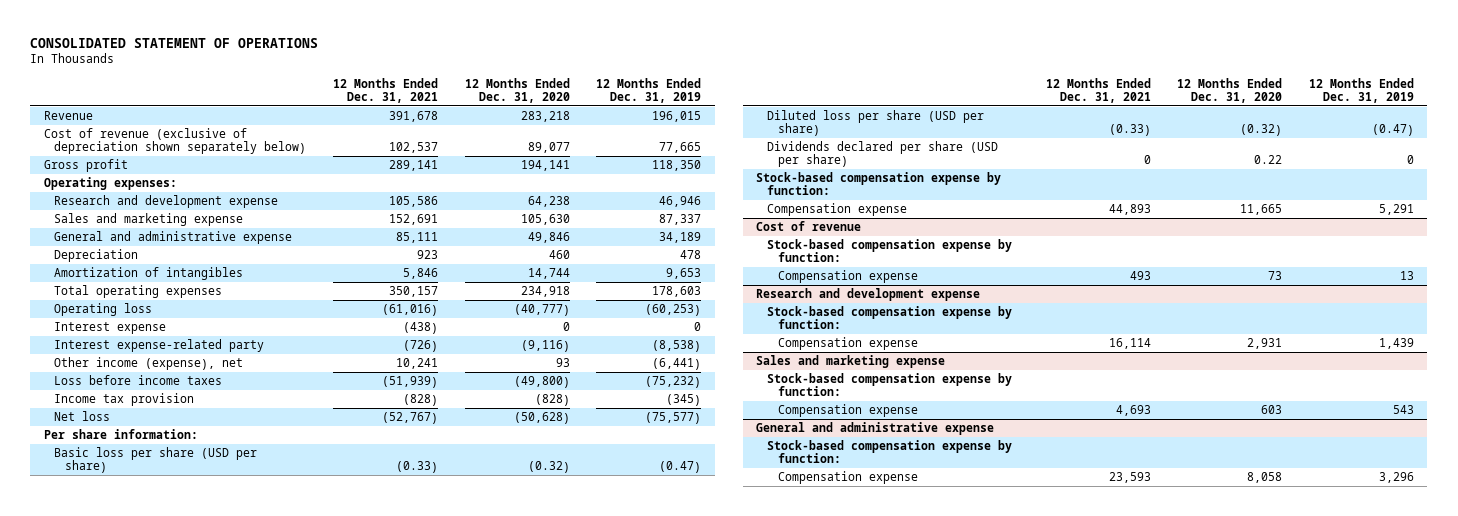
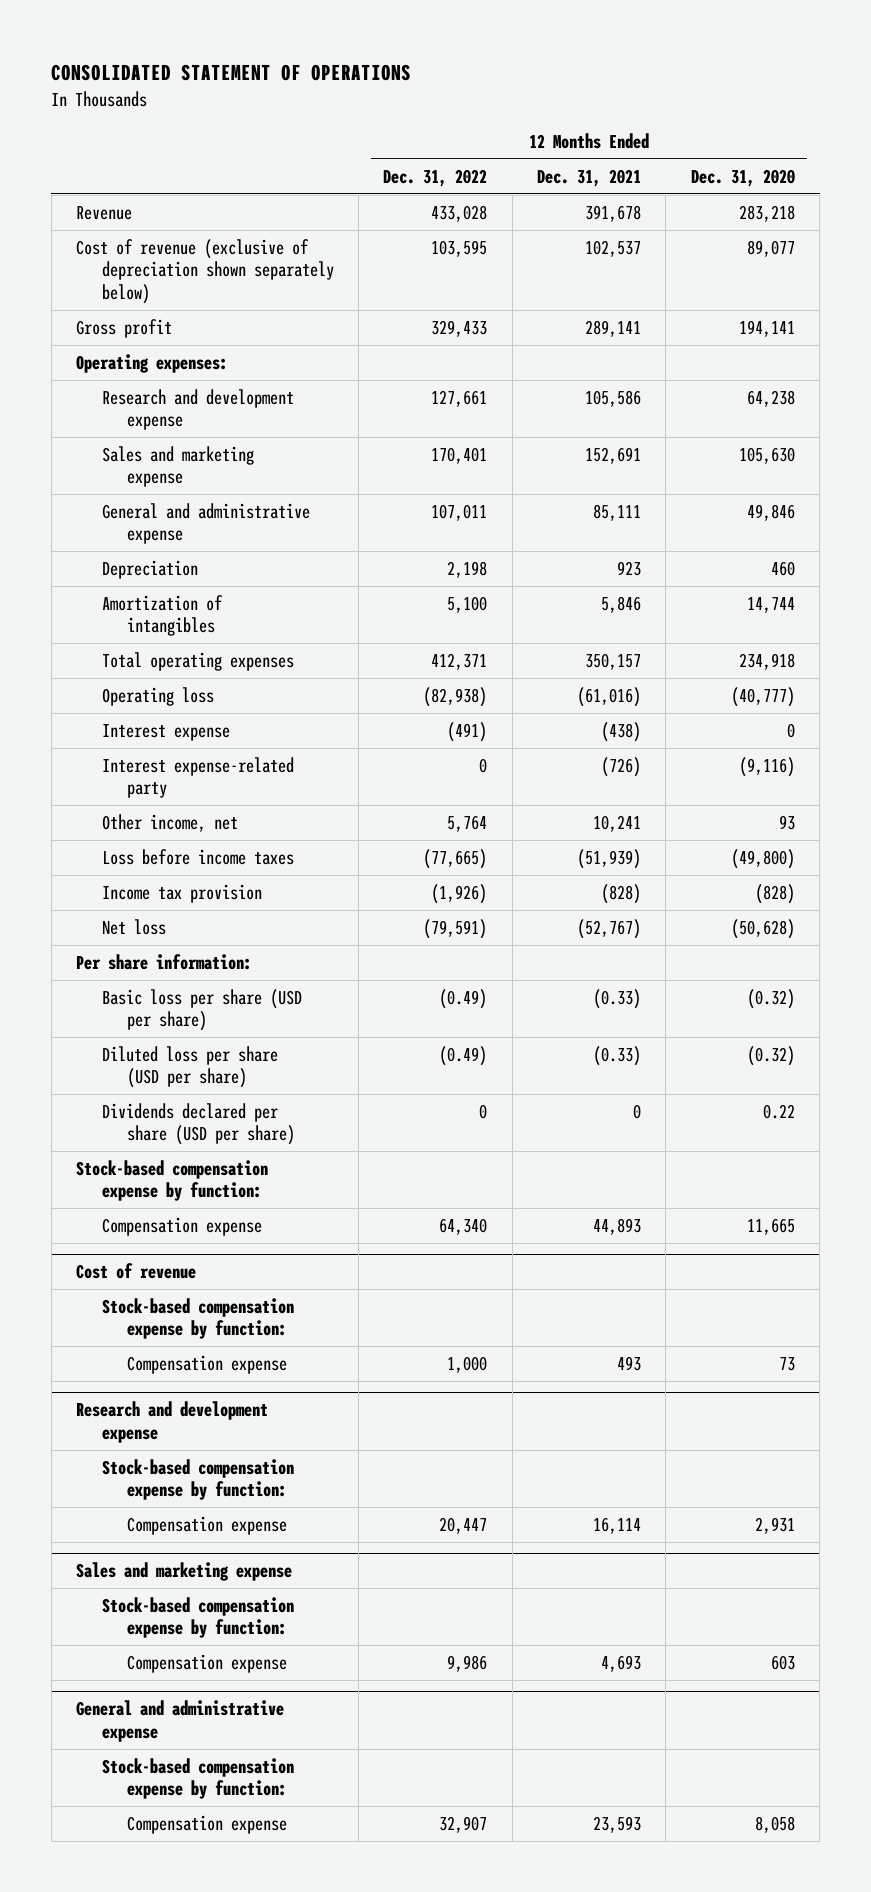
- | 12 Months Ended Dec. 31, 2021 | 12 Months Ended Dec. 31, 2020 | 12 Months Ended Dec. 31, 2019
+ | 12 Months Ended Dec. 31, 2022 | 12 Months Ended Dec. 31, 2021 | 12 Months Ended Dec. 31, 2020
- Other income (expense), net | 10,241 | 93 | (6,441)
+ Other income, net | 5,764 | 10,241 | 93

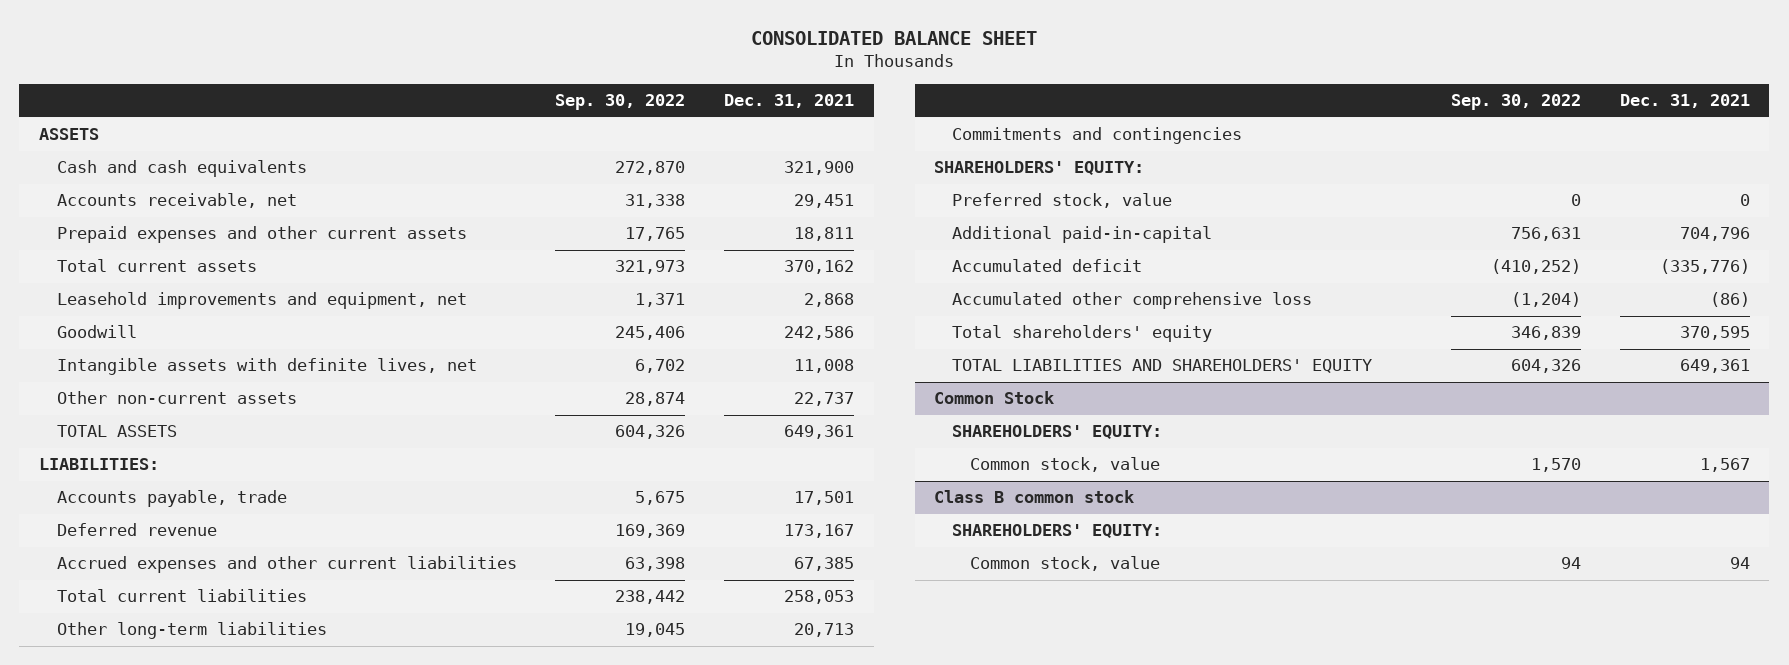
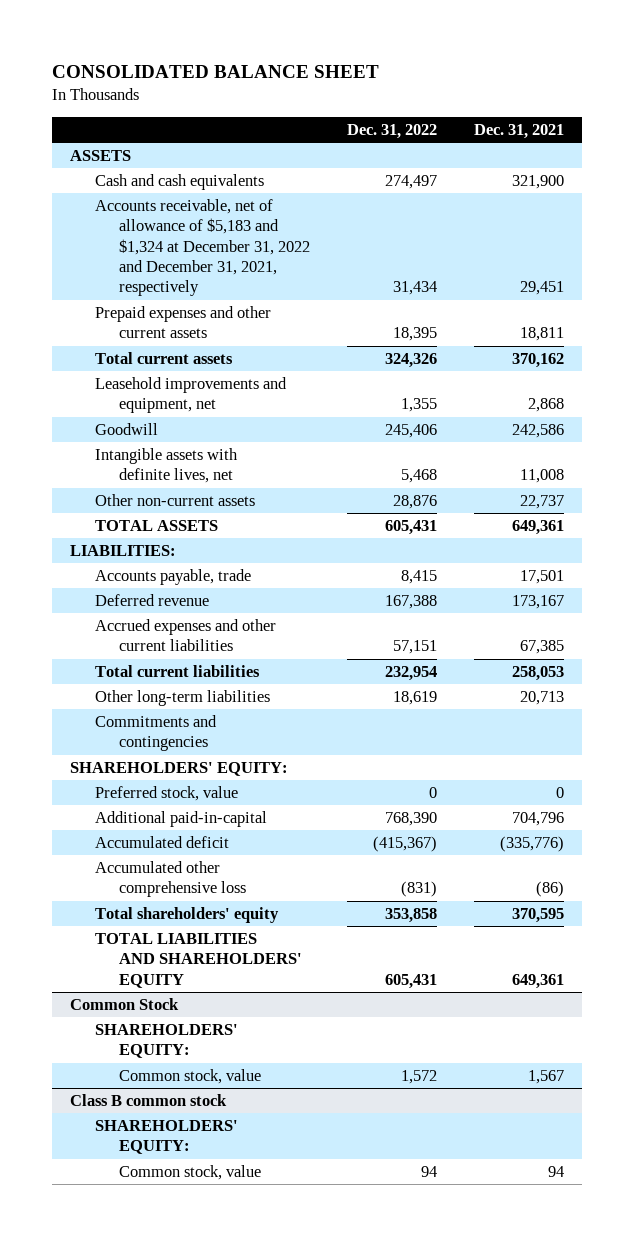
- | Sep. 30, 2022 | Dec. 31, 2021
+ | Dec. 31, 2022 | Dec. 31, 2021
- Accounts receivable, net | 31,338 | 29,451
+ Accounts receivable, net of allowance of $5,183 and $1,324 at December 31, 2022 and December 31, 2021, respectively | 31,434 | 29,451

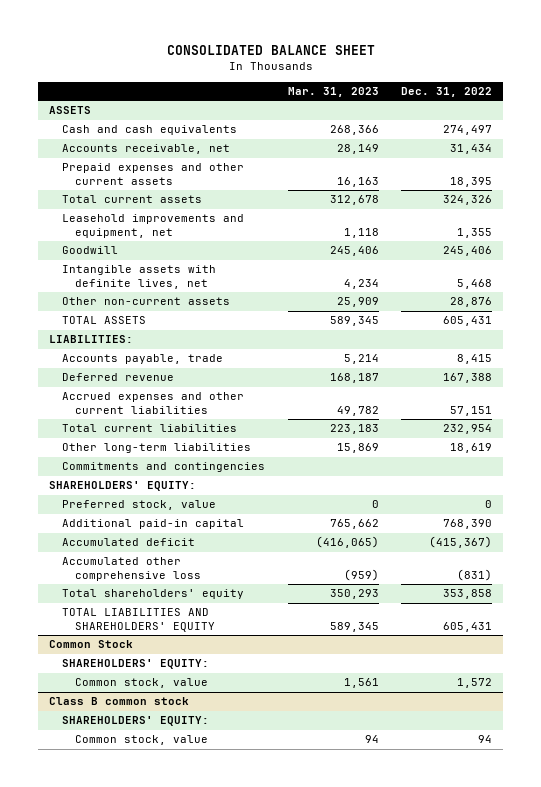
- | Dec. 31, 2022 | Dec. 31, 2021
+ | Mar. 31, 2023 | Dec. 31, 2022
- Accounts receivable, net of allowance of $5,183 and $1,324 at December 31, 2022 and December 31, 2021, respectively | 31,434 | 29,451
+ Accounts receivable, net | 28,149 | 31,434
- Additional paid-in-capital | 768,390 | 704,796
+ Additional paid-in capital | 765,662 | 768,390

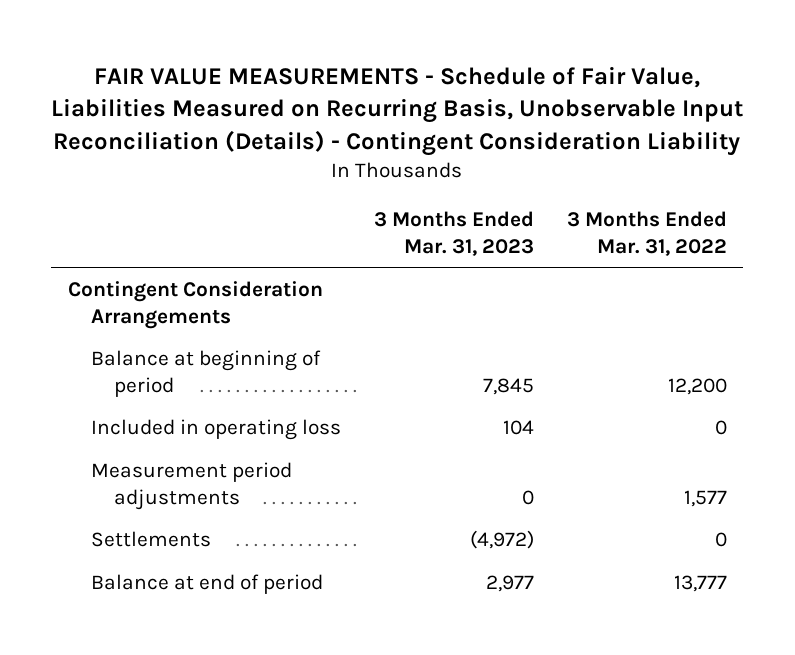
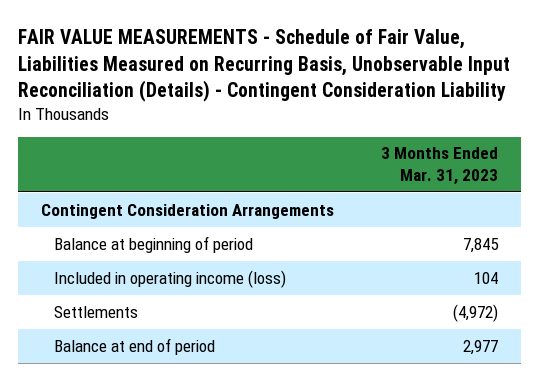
- | 3 Months Ended Mar. 31, 2023 | 3 Months Ended Mar. 31, 2022
+ | 3 Months Ended Mar. 31, 2023
- Included in operating loss | 104 | 0
- Measurement period adjustments | 0 | 1,577
+ Included in operating income (loss) | 104

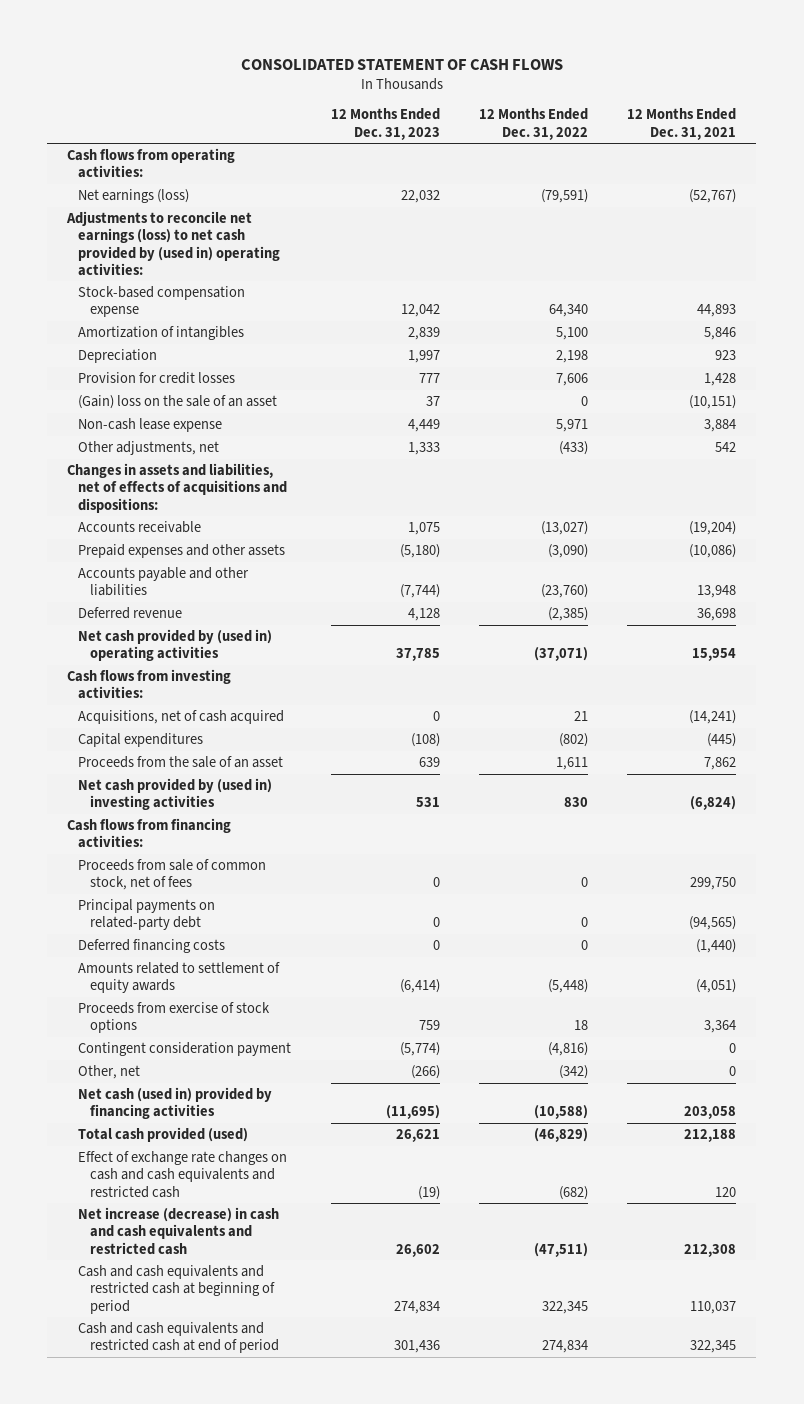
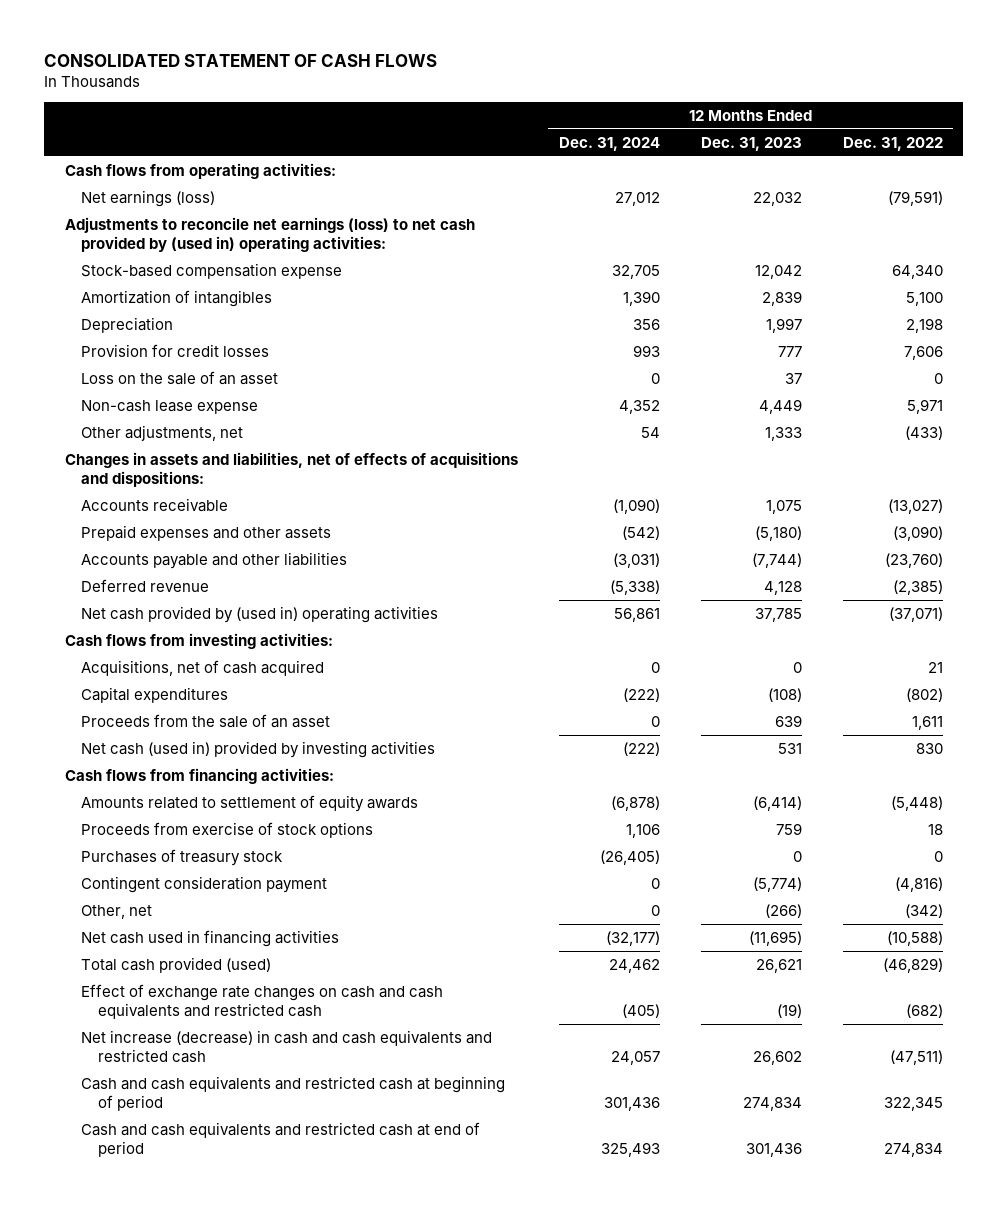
- | 12 Months Ended Dec. 31, 2023 | 12 Months Ended Dec. 31, 2022 | 12 Months Ended Dec. 31, 2021
+ | 12 Months Ended Dec. 31, 2024 | 12 Months Ended Dec. 31, 2023 | 12 Months Ended Dec. 31, 2022
- (Gain) loss on the sale of an asset | 37 | 0 | (10,151)
+ Loss on the sale of an asset | 0 | 37 | 0
- Net cash provided by (used in) investing activities | 531 | 830 | (6,824)
+ Net cash (used in) provided by investing activities | (222) | 531 | 830
- Proceeds from sale of common stock, net of fees | 0 | 0 | 299,750
- Principal payments on related-party debt | 0 | 0 | (94,565)
- Deferred financing costs | 0 | 0 | (1,440)
+ Purchases of treasury stock | (26,405) | 0 | 0
- Net cash (used in) provided by financing activities | (11,695) | (10,588) | 203,058
+ Net cash used in financing activities | (32,177) | (11,695) | (10,588)

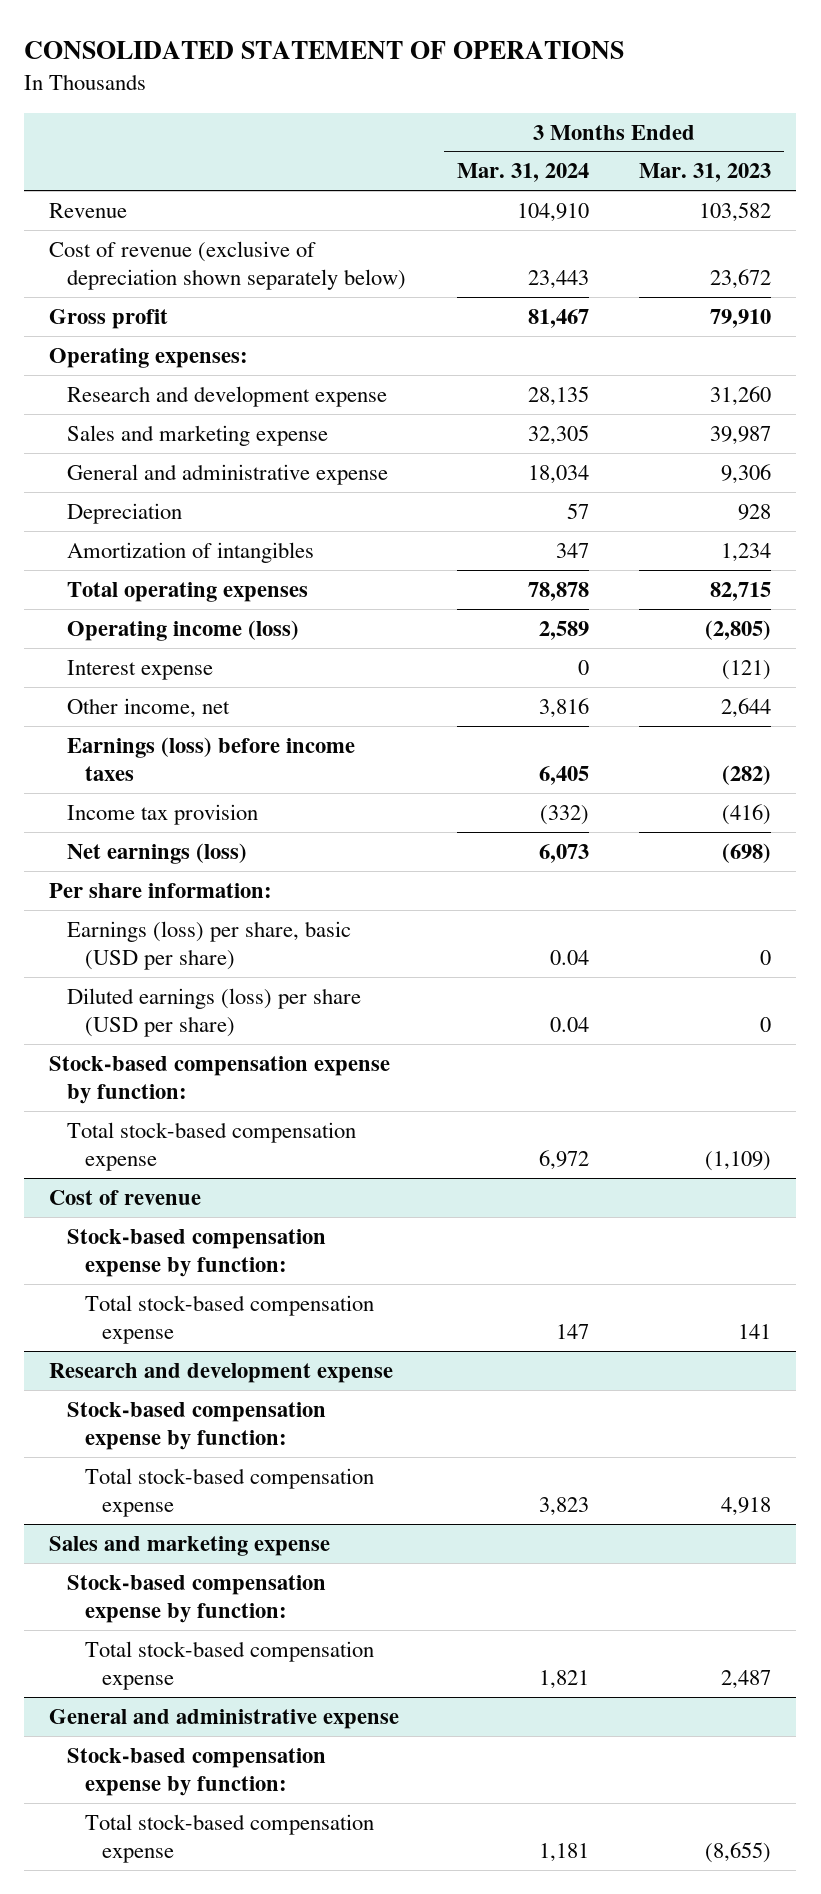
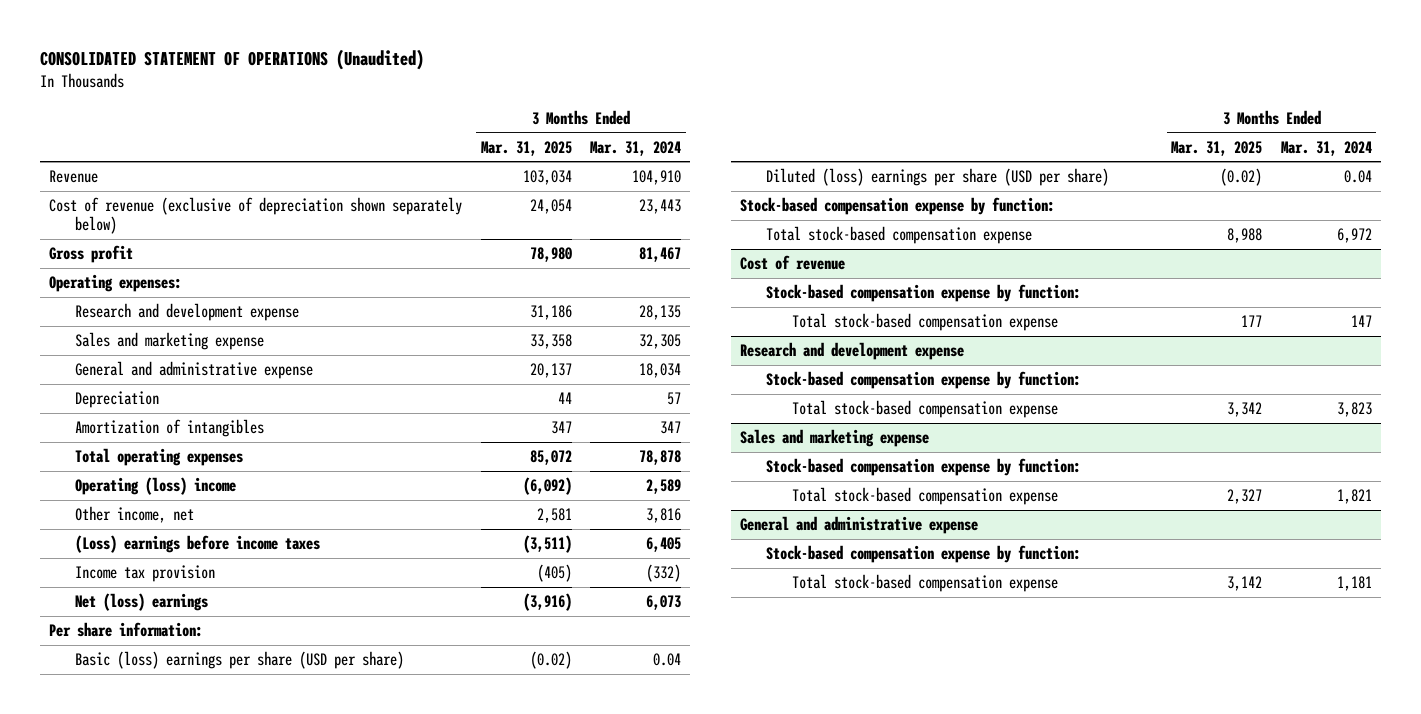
- CONSOLIDATED STATEMENT OF OPERATIONS
+ CONSOLIDATED STATEMENT OF OPERATIONS (Unaudited)
- | 3 Months Ended Mar. 31, 2024 | 3 Months Ended Mar. 31, 2023
+ | 3 Months Ended Mar. 31, 2025 | 3 Months Ended Mar. 31, 2024
- Operating income (loss) | 2,589 | (2,805)
- Interest expense | 0 | (121)
+ Operating (loss) income | (6,092) | 2,589
- Earnings (loss) before income taxes | 6,405 | (282)
+ (Loss) earnings before income taxes | (3,511) | 6,405
- Net earnings (loss) | 6,073 | (698)
+ Net (loss) earnings | (3,916) | 6,073
- Earnings (loss) per share, basic (USD per share) | 0.04 | 0
- Diluted earnings (loss) per share (USD per share) | 0.04 | 0
+ Basic (loss) earnings per share (USD per share) | (0.02) | 0.04
+ Diluted (loss) earnings per share (USD per share) | (0.02) | 0.04

